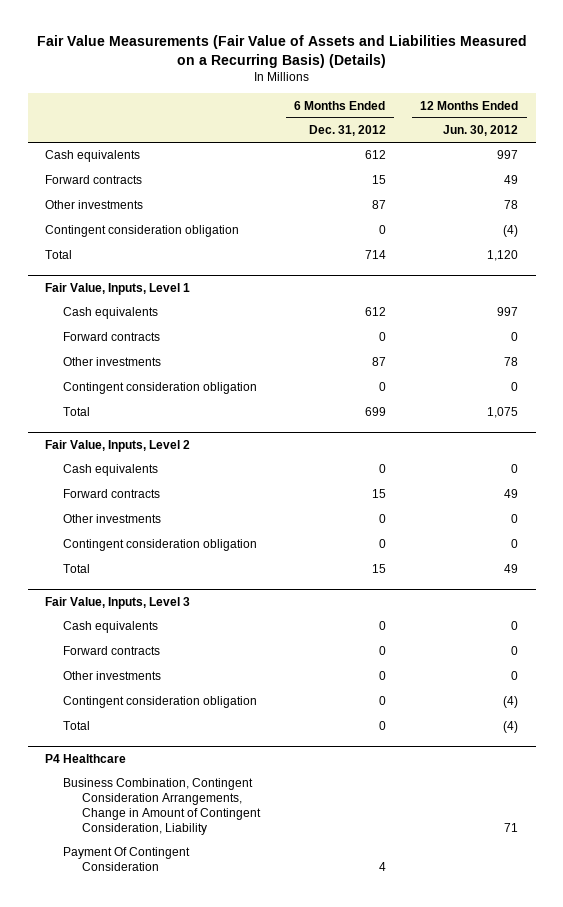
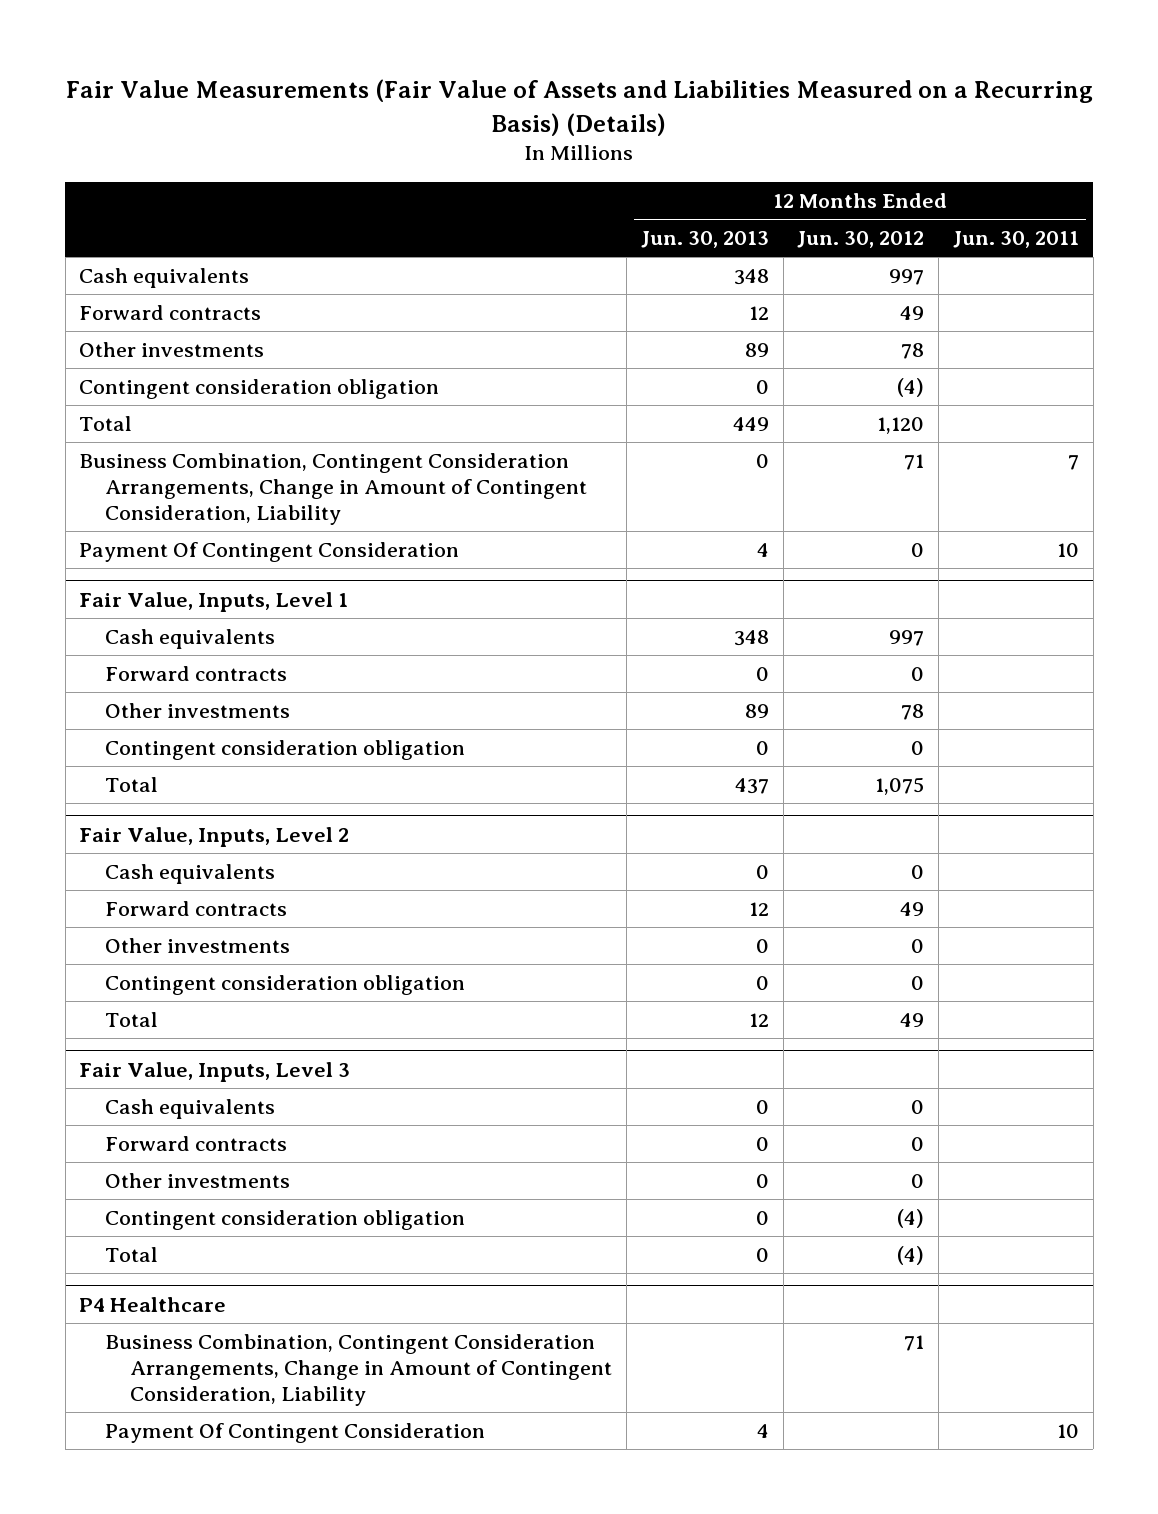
- | 6 Months Ended Dec. 31, 2012 | 12 Months Ended Jun. 30, 2012
+ | 12 Months Ended Jun. 30, 2013 | 12 Months Ended Jun. 30, 2012 | 12 Months Ended Jun. 30, 2011
+ Business Combination, Contingent Consideration Arrangements, Change in Amount of Contingent Consideration, Liability | 0 | 71 | 7
+ Payment Of Contingent Consideration | 4 | 0 | 10

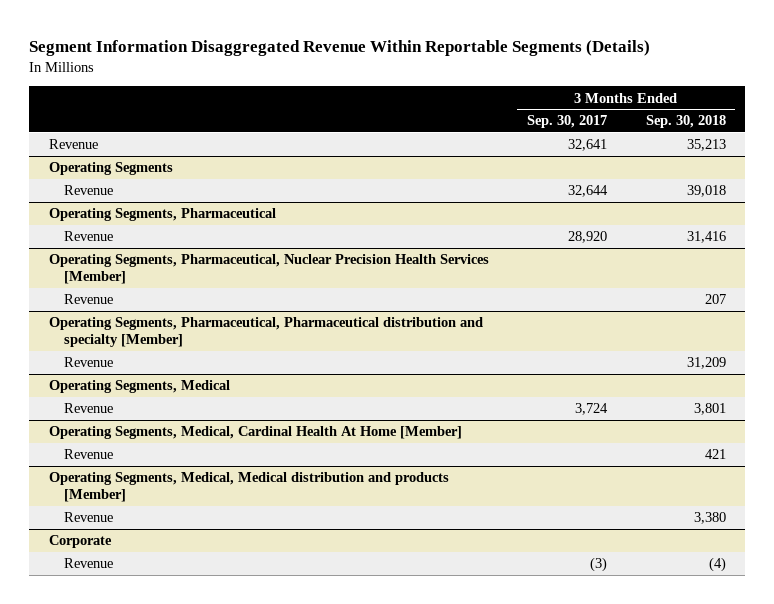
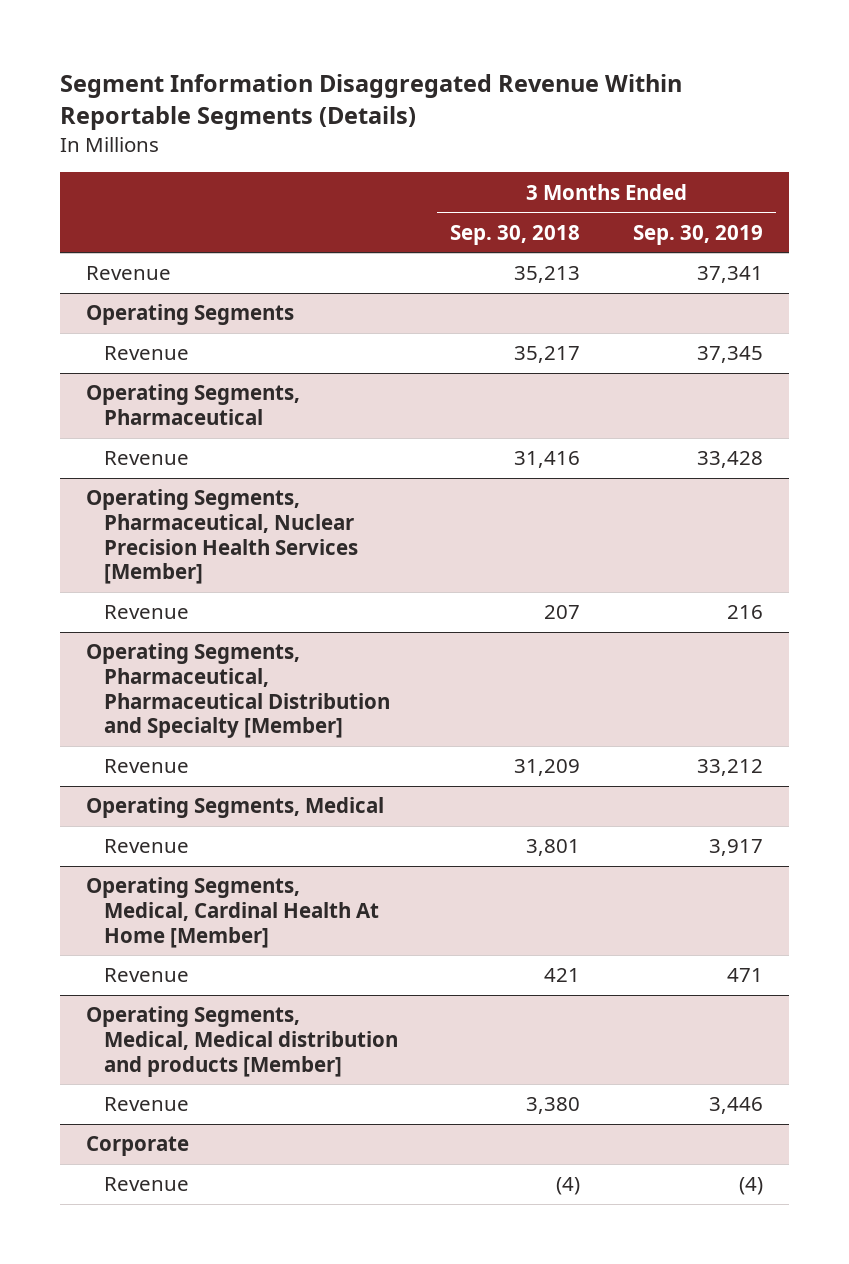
- | 3 Months Ended Sep. 30, 2017 | 3 Months Ended Sep. 30, 2018
+ | 3 Months Ended Sep. 30, 2018 | 3 Months Ended Sep. 30, 2019
@ Operating Segments
- Revenue | 32,644 | 39,018
+ Revenue | 35,217 | 37,345
- Operating Segments, Pharmaceutical, Pharmaceutical distribution and specialty [Member]
+ Operating Segments, Pharmaceutical, Pharmaceutical Distribution and Specialty [Member]

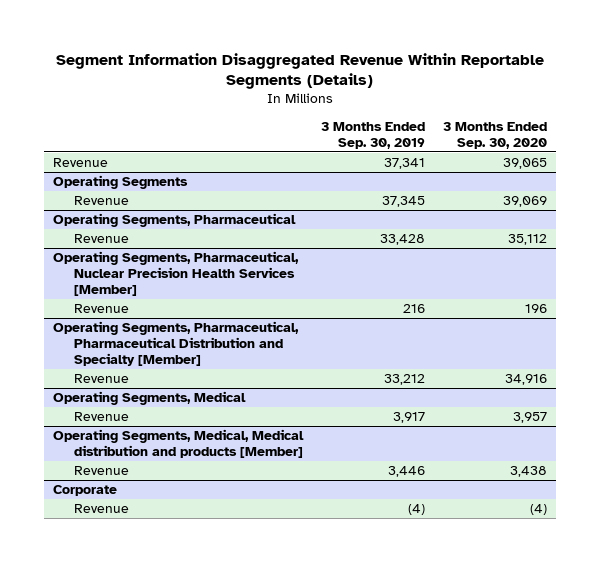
- | 3 Months Ended Sep. 30, 2018 | 3 Months Ended Sep. 30, 2019
+ | 3 Months Ended Sep. 30, 2019 | 3 Months Ended Sep. 30, 2020
- Operating Segments, Medical, Cardinal Health At Home [Member]
- Revenue | 421 | 471

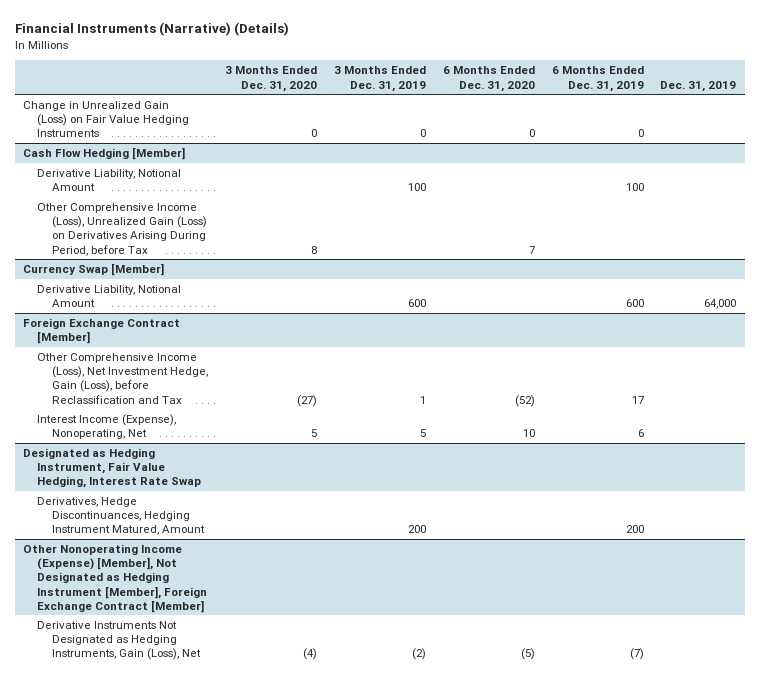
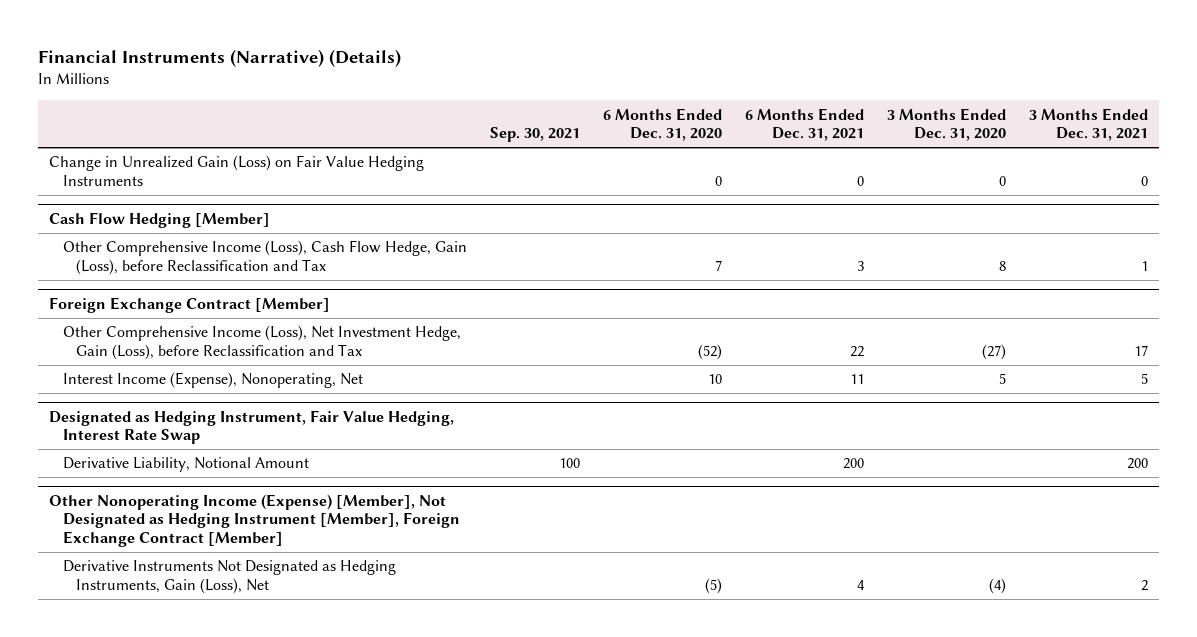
- | 3 Months Ended Dec. 31, 2020 | 3 Months Ended Dec. 31, 2019 | 6 Months Ended Dec. 31, 2020 | 6 Months Ended Dec. 31, 2019 | Dec. 31, 2019
+ | Sep. 30, 2021 | 6 Months Ended Dec. 31, 2020 | 6 Months Ended Dec. 31, 2021 | 3 Months Ended Dec. 31, 2020 | 3 Months Ended Dec. 31, 2021
@ Cash Flow Hedging [Member]
- Derivative Liability, Notional Amount | | 100 | | 100 |
- Other Comprehensive Income (Loss), Unrealized Gain (Loss) on Derivatives Arising During Period, before Tax | 8 | | 7 | |
- Currency Swap [Member]
- Derivative Liability, Notional Amount | | 600 | | 600 | 64,000
@ Cash Flow Hedging [Member]
+ Other Comprehensive Income (Loss), Cash Flow Hedge, Gain (Loss), before Reclassification and Tax | | 7 | 3 | 8 | 1
@ Designated as Hedging Instrument, Fair Value Hedging, Interest Rate Swap
- Derivatives, Hedge Discontinuances, Hedging Instrument Matured, Amount | | 200 | | 200 |
+ Derivative Liability, Notional Amount | 100 | | 200 | | 200

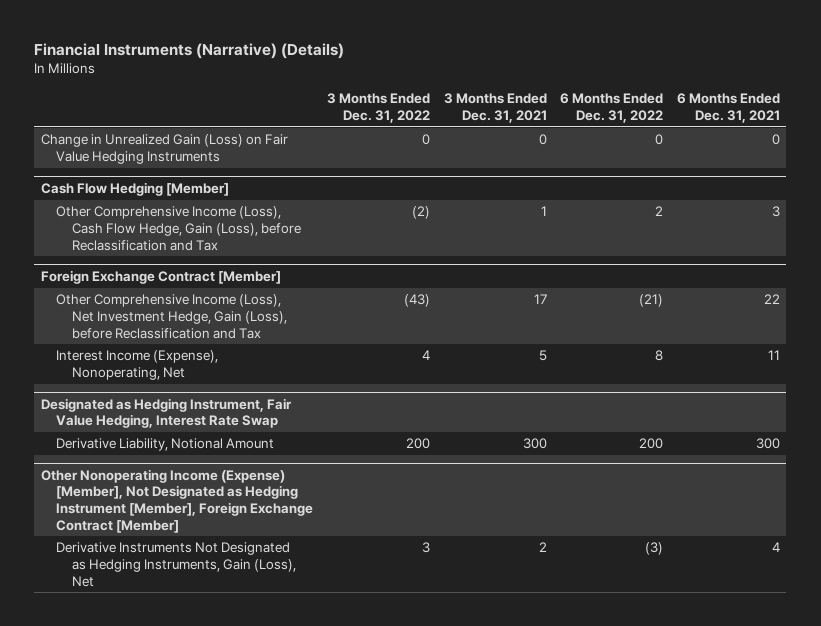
- | Sep. 30, 2021 | 6 Months Ended Dec. 31, 2020 | 6 Months Ended Dec. 31, 2021 | 3 Months Ended Dec. 31, 2020 | 3 Months Ended Dec. 31, 2021
+ | 3 Months Ended Dec. 31, 2022 | 3 Months Ended Dec. 31, 2021 | 6 Months Ended Dec. 31, 2022 | 6 Months Ended Dec. 31, 2021
@ Designated as Hedging Instrument, Fair Value Hedging, Interest Rate Swap
- Derivative Liability, Notional Amount | 100 | | 200 | | 200
+ Derivative Liability, Notional Amount | 200 | 300 | 200 | 300

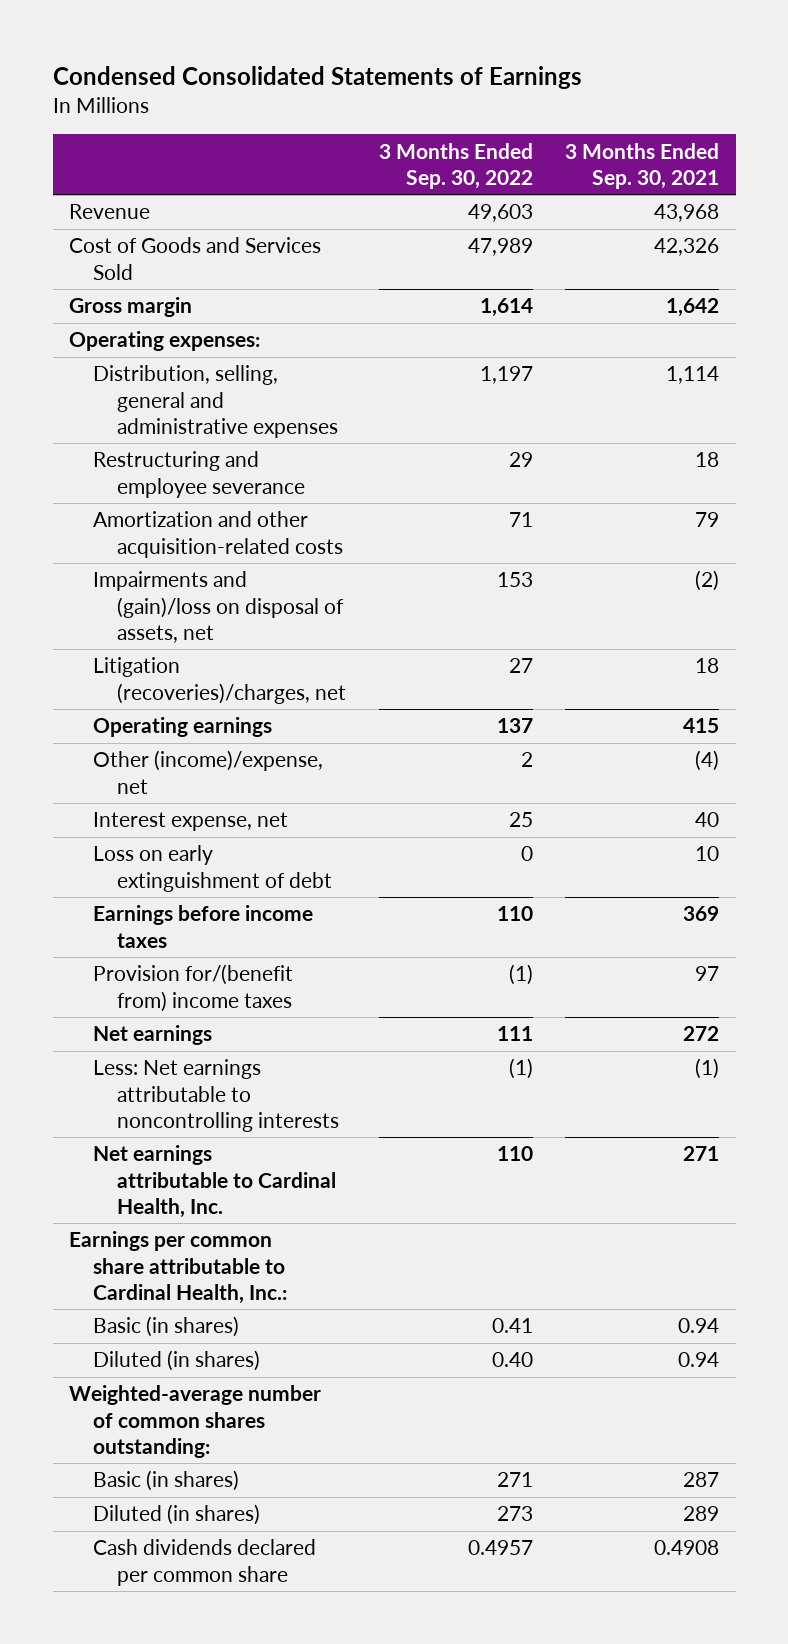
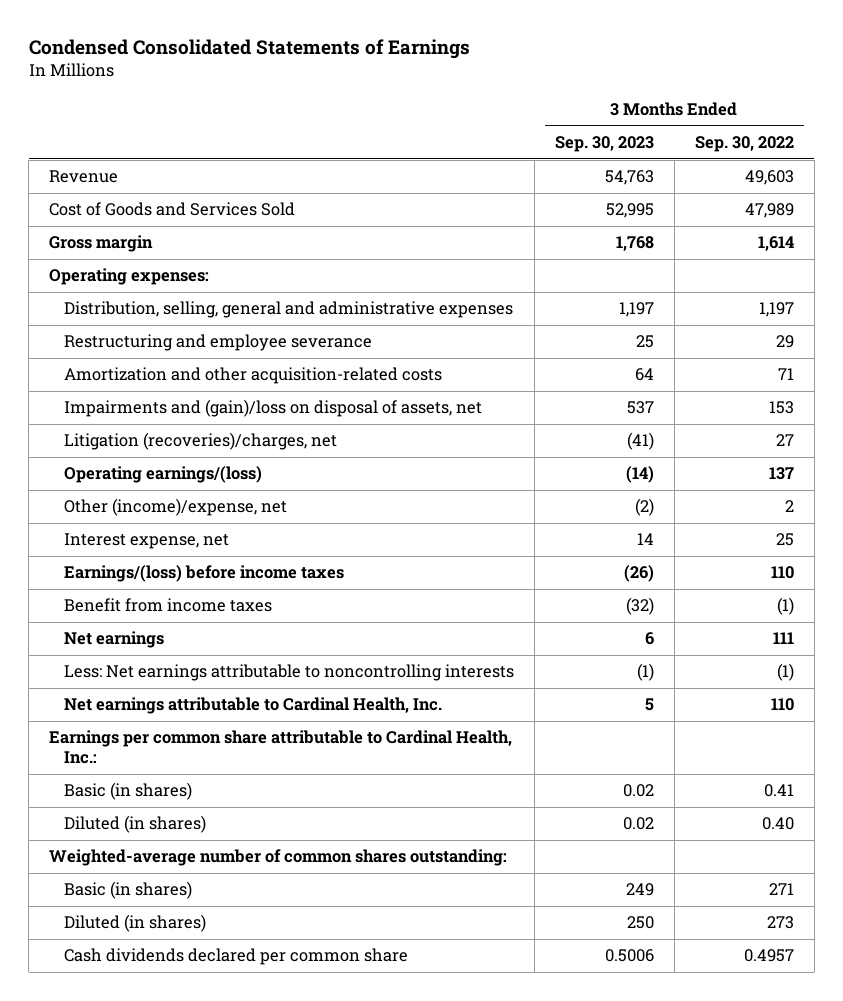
- | 3 Months Ended Sep. 30, 2022 | 3 Months Ended Sep. 30, 2021
+ | 3 Months Ended Sep. 30, 2023 | 3 Months Ended Sep. 30, 2022
- Operating earnings | 137 | 415
+ Operating earnings/(loss) | (14) | 137
- Loss on early extinguishment of debt | 0 | 10
- Earnings before income taxes | 110 | 369
- Provision for/(benefit from) income taxes | (1) | 97
+ Earnings/(loss) before income taxes | (26) | 110
+ Benefit from income taxes | (32) | (1)

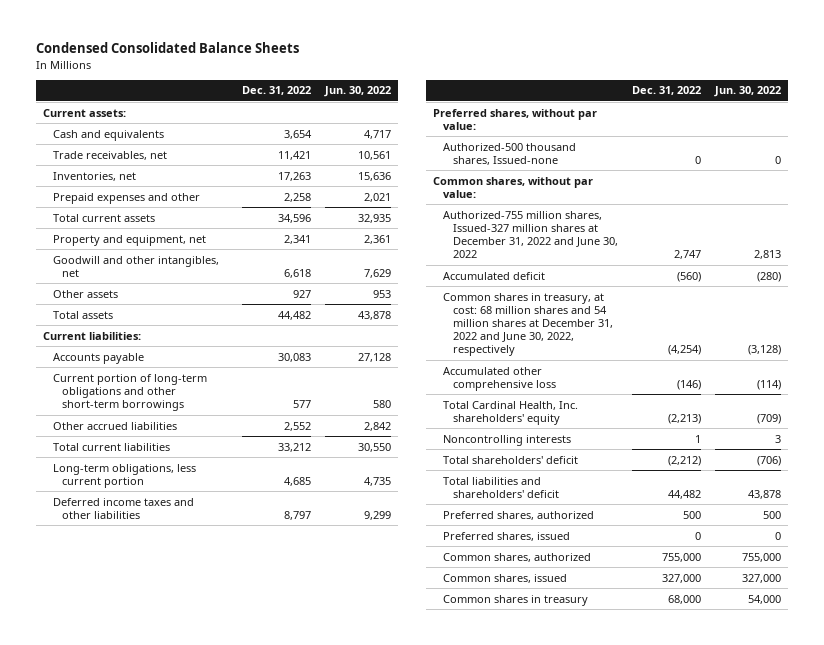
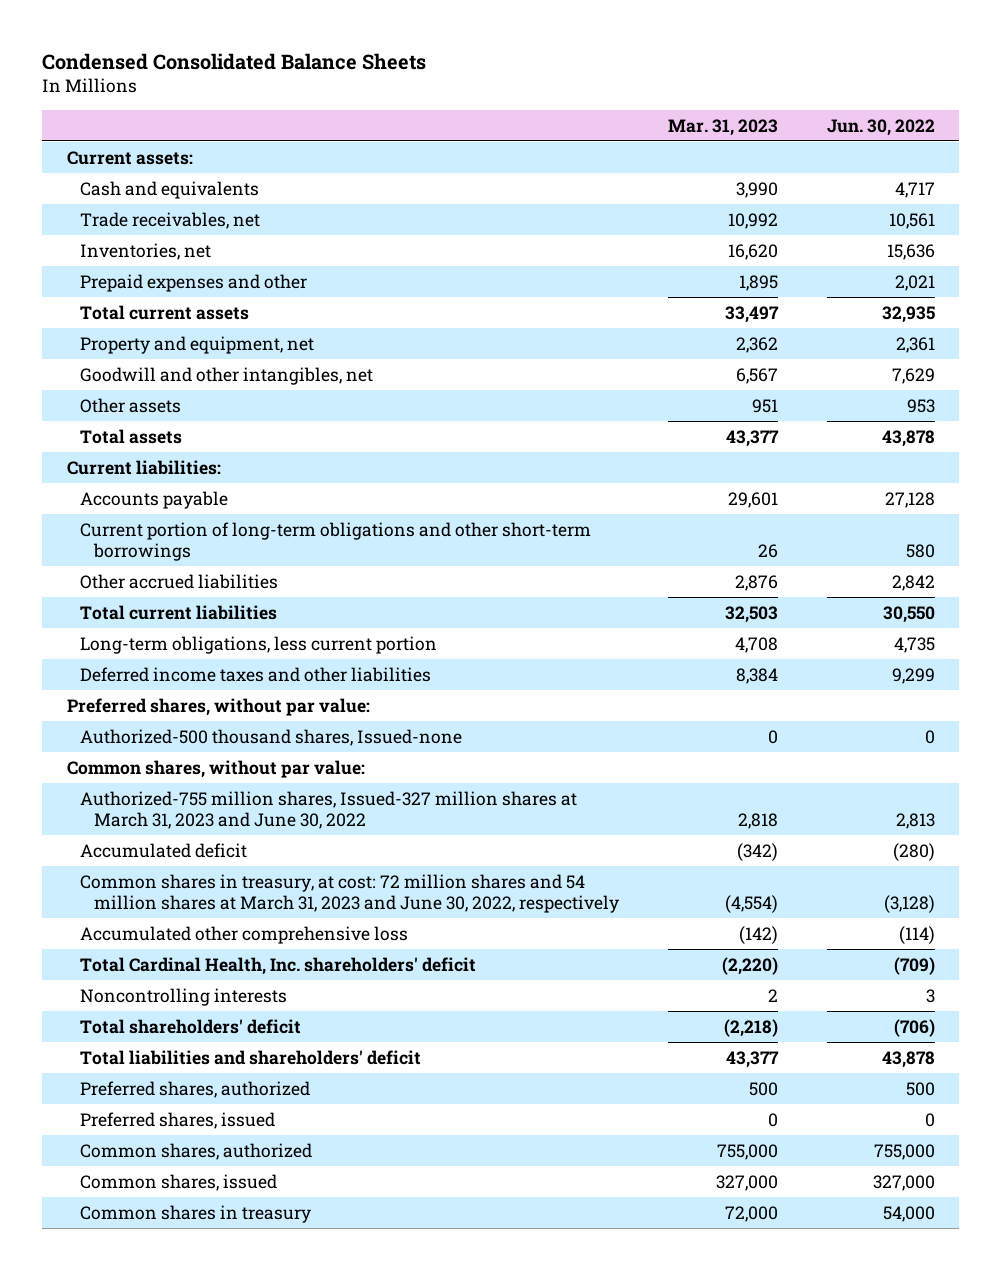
- | Dec. 31, 2022 | Jun. 30, 2022
+ | Mar. 31, 2023 | Jun. 30, 2022
- Authorized-755 million shares, Issued-327 million shares at December 31, 2022 and June 30, 2022 | 2,747 | 2,813
+ Authorized-755 million shares, Issued-327 million shares at March 31, 2023 and June 30, 2022 | 2,818 | 2,813
- Common shares in treasury, at cost: 68 million shares and 54 million shares at December 31, 2022 and June 30, 2022, respectively | (4,254) | (3,128)
+ Common shares in treasury, at cost: 72 million shares and 54 million shares at March 31, 2023 and June 30, 2022, respectively | (4,554) | (3,128)
- Total Cardinal Health, Inc. shareholders' equity | (2,213) | (709)
+ Total Cardinal Health, Inc. shareholders' deficit | (2,220) | (709)

